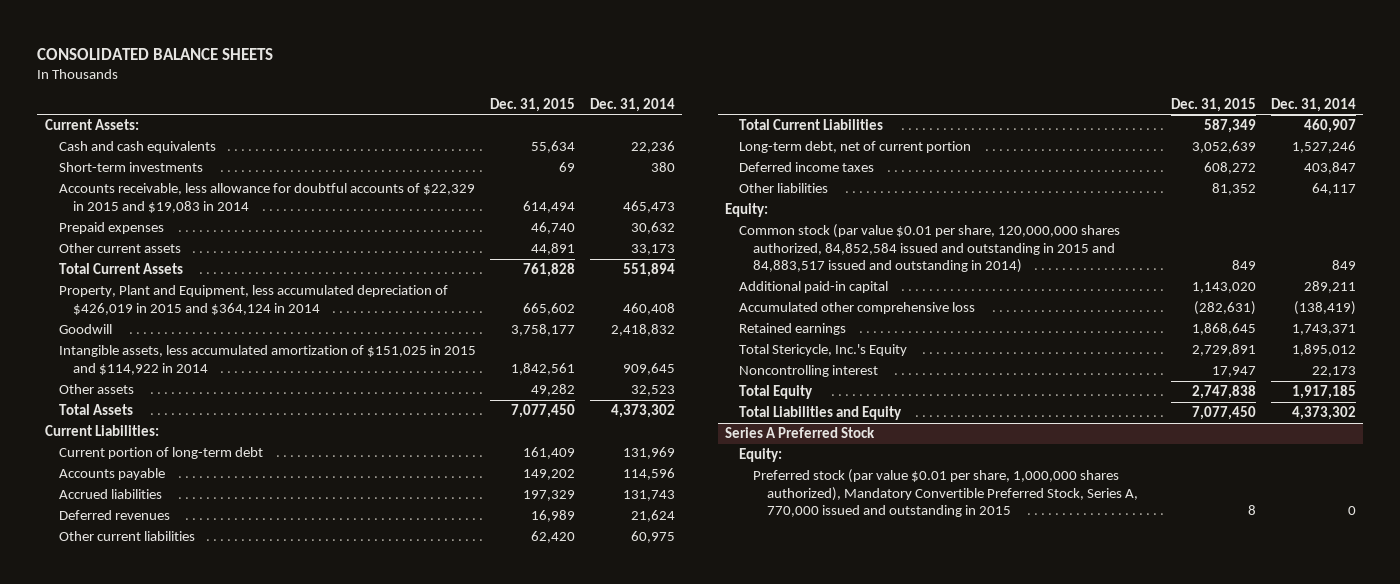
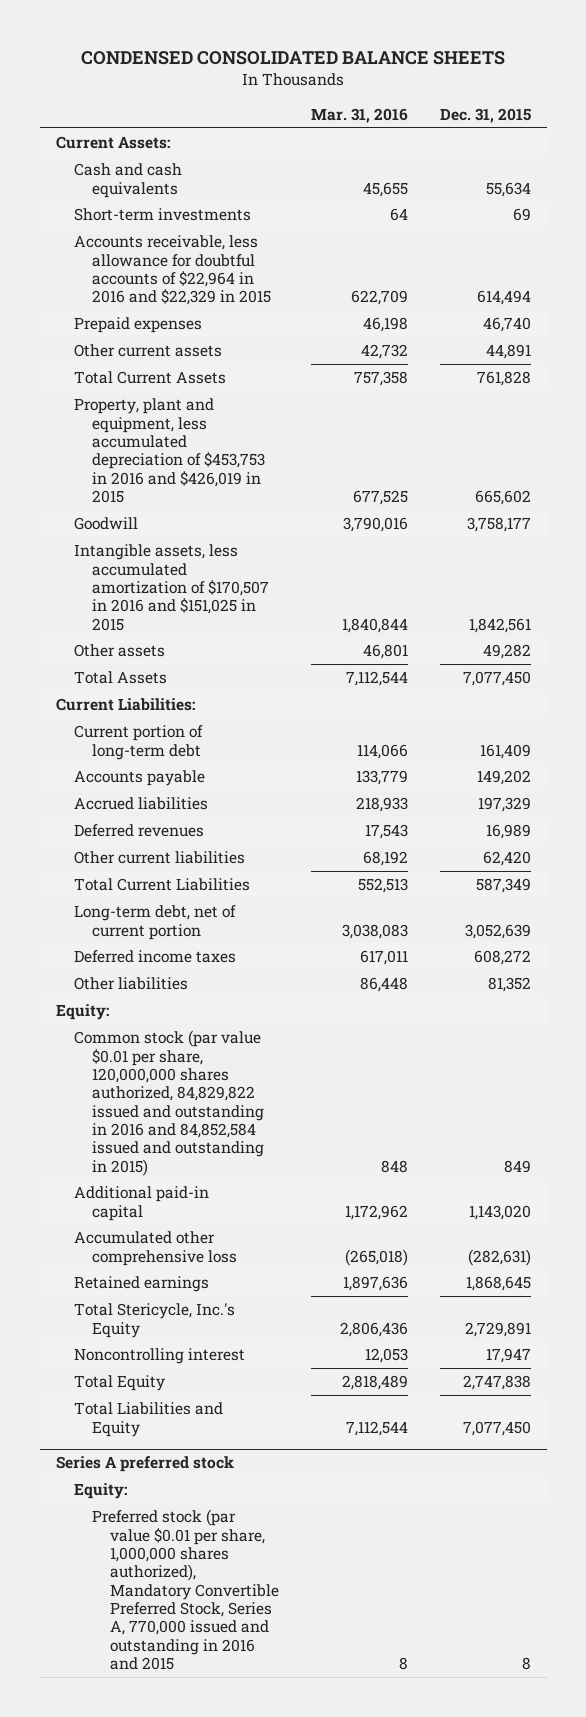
- CONSOLIDATED BALANCE SHEETS
+ CONDENSED CONSOLIDATED BALANCE SHEETS
- | Dec. 31, 2015 | Dec. 31, 2014
+ | Mar. 31, 2016 | Dec. 31, 2015
- Accounts receivable, less allowance for doubtful accounts of $22,329 in 2015 and $19,083 in 2014 | 614,494 | 465,473
+ Accounts receivable, less allowance for doubtful accounts of $22,964 in 2016 and $22,329 in 2015 | 622,709 | 614,494
- Property, Plant and Equipment, less accumulated depreciation of $426,019 in 2015 and $364,124 in 2014 | 665,602 | 460,408
+ Property, plant and equipment, less accumulated depreciation of $453,753 in 2016 and $426,019 in 2015 | 677,525 | 665,602
- Intangible assets, less accumulated amortization of $151,025 in 2015 and $114,922 in 2014 | 1,842,561 | 909,645
+ Intangible assets, less accumulated amortization of $170,507 in 2016 and $151,025 in 2015 | 1,840,844 | 1,842,561
- Common stock (par value $0.01 per share, 120,000,000 shares authorized, 84,852,584 issued and outstanding in 2015 and 84,883,517 issued and outstanding in 2014) | 849 | 849
+ Common stock (par value $0.01 per share, 120,000,000 shares authorized, 84,829,822 issued and outstanding in 2016 and 84,852,584 issued and outstanding in 2015) | 848 | 849
- Series A Preferred Stock
+ Series A preferred stock
- Preferred stock (par value $0.01 per share, 1,000,000 shares authorized), Mandatory Convertible Preferred Stock, Series A, 770,000 issued and outstanding in 2015 | 8 | 0
+ Preferred stock (par value $0.01 per share, 1,000,000 shares authorized), Mandatory Convertible Preferred Stock, Series A, 770,000 issued and outstanding in 2016 and 2015 | 8 | 8

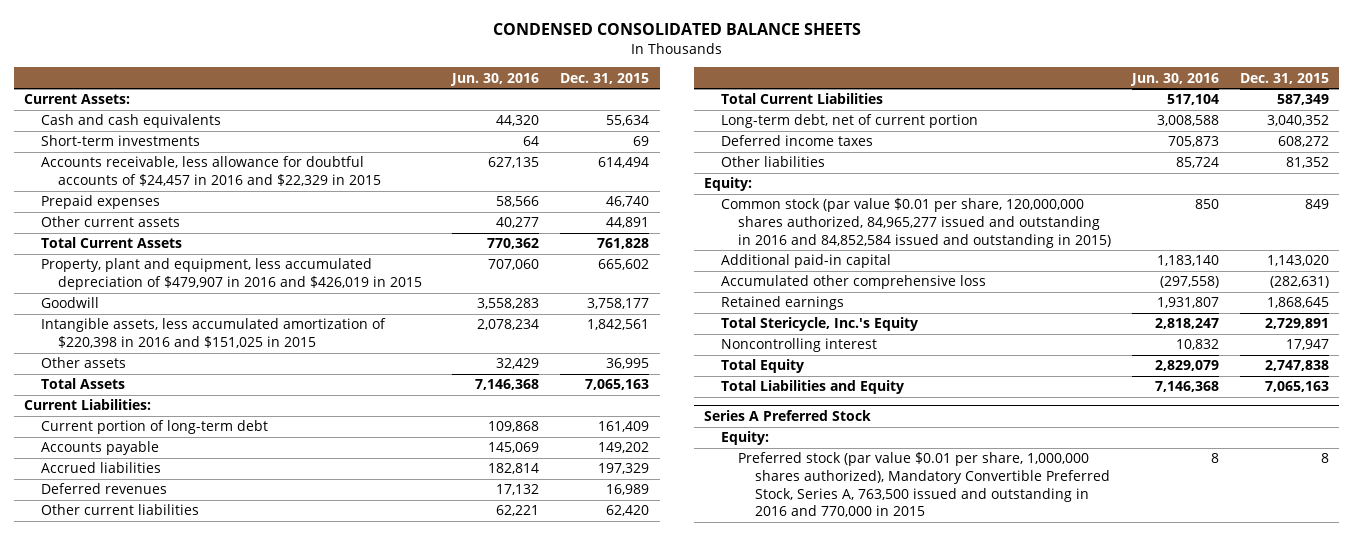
- | Mar. 31, 2016 | Dec. 31, 2015
+ | Jun. 30, 2016 | Dec. 31, 2015
- Accounts receivable, less allowance for doubtful accounts of $22,964 in 2016 and $22,329 in 2015 | 622,709 | 614,494
+ Accounts receivable, less allowance for doubtful accounts of $24,457 in 2016 and $22,329 in 2015 | 627,135 | 614,494
- Property, plant and equipment, less accumulated depreciation of $453,753 in 2016 and $426,019 in 2015 | 677,525 | 665,602
+ Property, plant and equipment, less accumulated depreciation of $479,907 in 2016 and $426,019 in 2015 | 707,060 | 665,602
- Intangible assets, less accumulated amortization of $170,507 in 2016 and $151,025 in 2015 | 1,840,844 | 1,842,561
- Other assets | 46,801 | 49,282
- Total Assets | 7,112,544 | 7,077,450
+ Intangible assets, less accumulated amortization of $220,398 in 2016 and $151,025 in 2015 | 2,078,234 | 1,842,561
+ Other assets | 32,429 | 36,995
+ Total Assets | 7,146,368 | 7,065,163
- Long-term debt, net of current portion | 3,038,083 | 3,052,639
+ Long-term debt, net of current portion | 3,008,588 | 3,040,352
- Common stock (par value $0.01 per share, 120,000,000 shares authorized, 84,829,822 issued and outstanding in 2016 and 84,852,584 issued and outstanding in 2015) | 848 | 849
+ Common stock (par value $0.01 per share, 120,000,000 shares authorized, 84,965,277 issued and outstanding in 2016 and 84,852,584 issued and outstanding in 2015) | 850 | 849
- Total Liabilities and Equity | 7,112,544 | 7,077,450
- Series A preferred stock
+ Total Liabilities and Equity | 7,146,368 | 7,065,163
+ Series A Preferred Stock
- Preferred stock (par value $0.01 per share, 1,000,000 shares authorized), Mandatory Convertible Preferred Stock, Series A, 770,000 issued and outstanding in 2016 and 2015 | 8 | 8
+ Preferred stock (par value $0.01 per share, 1,000,000 shares authorized), Mandatory Convertible Preferred Stock, Series A, 763,500 issued and outstanding in 2016 and 770,000 in 2015 | 8 | 8

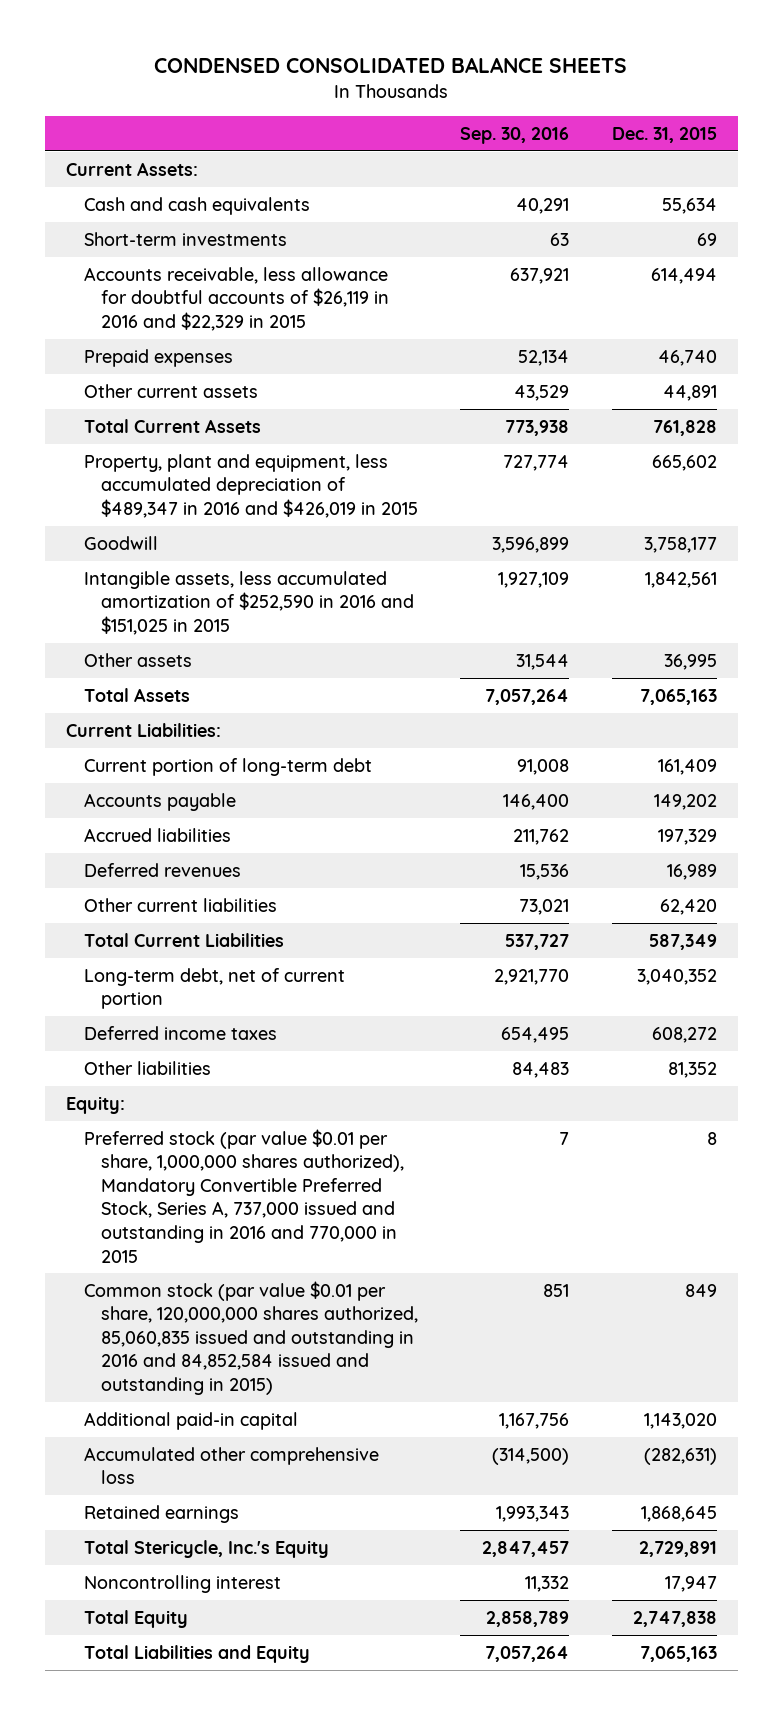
- | Jun. 30, 2016 | Dec. 31, 2015
+ | Sep. 30, 2016 | Dec. 31, 2015
- Accounts receivable, less allowance for doubtful accounts of $24,457 in 2016 and $22,329 in 2015 | 627,135 | 614,494
+ Accounts receivable, less allowance for doubtful accounts of $26,119 in 2016 and $22,329 in 2015 | 637,921 | 614,494
- Property, plant and equipment, less accumulated depreciation of $479,907 in 2016 and $426,019 in 2015 | 707,060 | 665,602
+ Property, plant and equipment, less accumulated depreciation of $489,347 in 2016 and $426,019 in 2015 | 727,774 | 665,602
- Intangible assets, less accumulated amortization of $220,398 in 2016 and $151,025 in 2015 | 2,078,234 | 1,842,561
+ Intangible assets, less accumulated amortization of $252,590 in 2016 and $151,025 in 2015 | 1,927,109 | 1,842,561
- Common stock (par value $0.01 per share, 120,000,000 shares authorized, 84,965,277 issued and outstanding in 2016 and 84,852,584 issued and outstanding in 2015) | 850 | 849
+ Preferred stock (par value $0.01 per share, 1,000,000 shares authorized), Mandatory Convertible Preferred Stock, Series A, 737,000 issued and outstanding in 2016 and 770,000 in 2015 | 7 | 8
+ Common stock (par value $0.01 per share, 120,000,000 shares authorized, 85,060,835 issued and outstanding in 2016 and 84,852,584 issued and outstanding in 2015) | 851 | 849
- Series A Preferred Stock
- Equity:
- Preferred stock (par value $0.01 per share, 1,000,000 shares authorized), Mandatory Convertible Preferred Stock, Series A, 763,500 issued and outstanding in 2016 and 770,000 in 2015 | 8 | 8

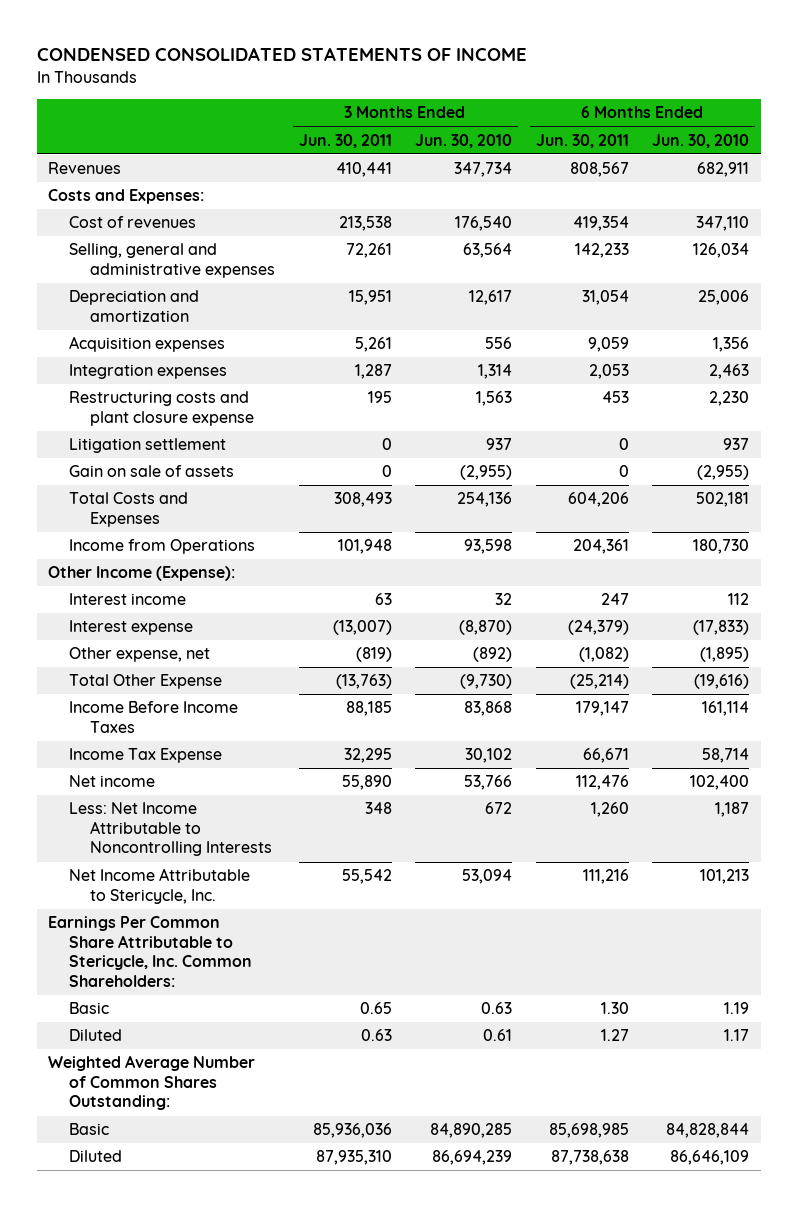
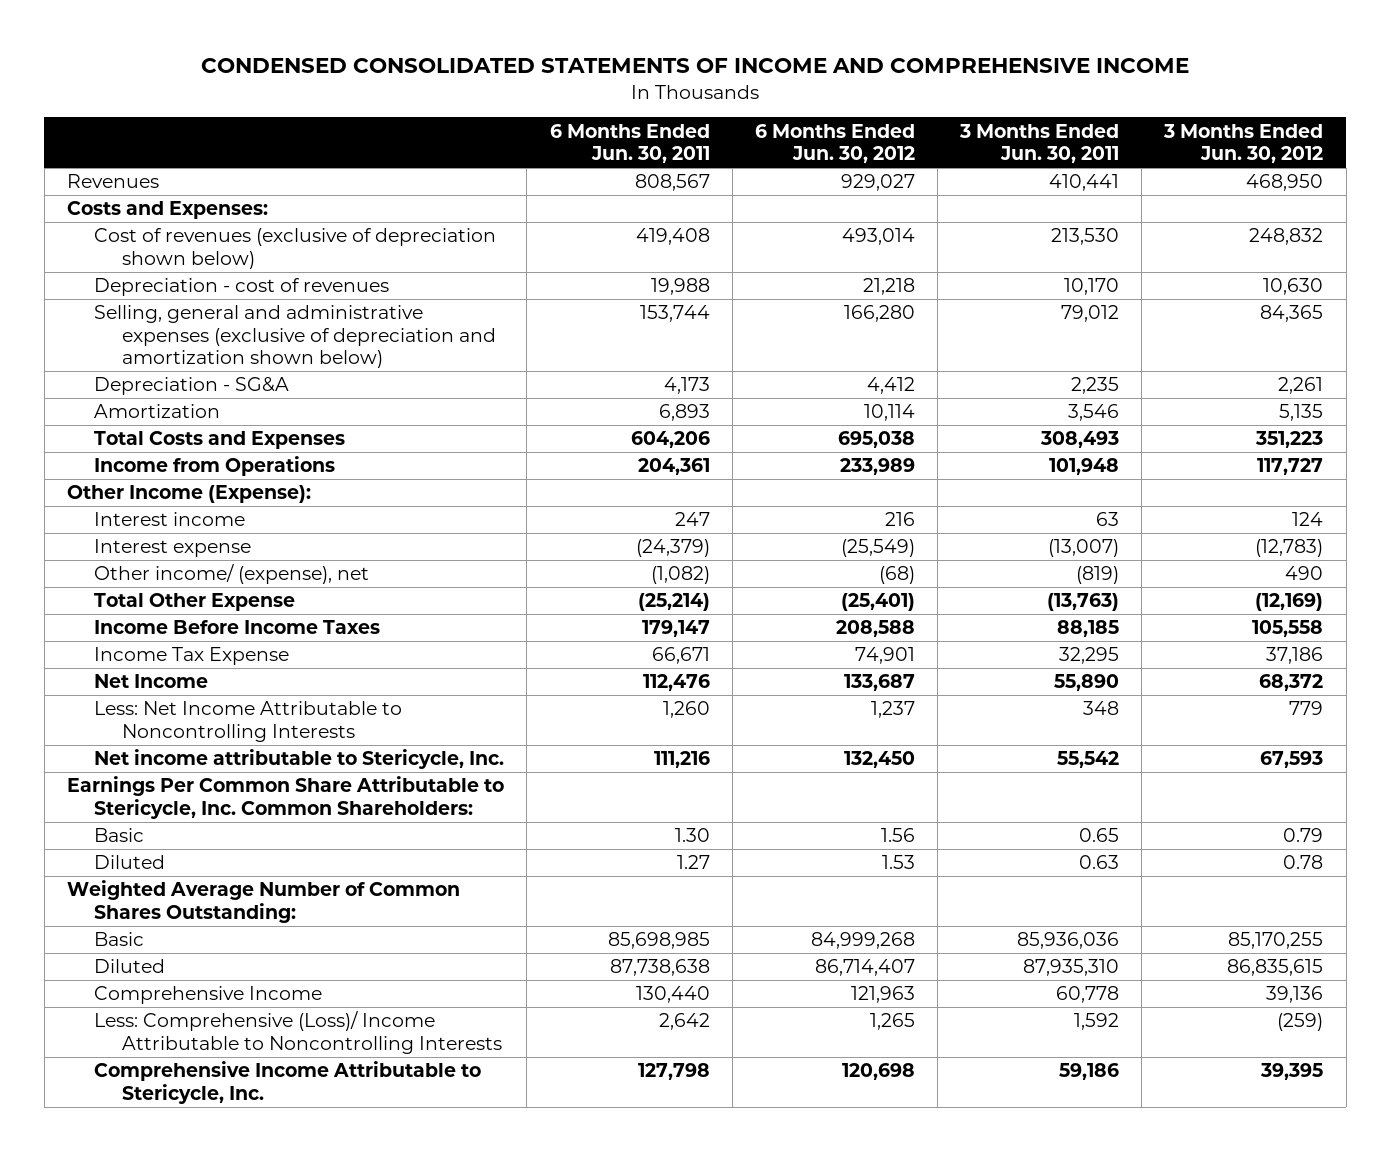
- CONDENSED CONSOLIDATED STATEMENTS OF INCOME
+ CONDENSED CONSOLIDATED STATEMENTS OF INCOME AND COMPREHENSIVE INCOME
- | 3 Months Ended Jun. 30, 2011 | 3 Months Ended Jun. 30, 2010 | 6 Months Ended Jun. 30, 2011 | 6 Months Ended Jun. 30, 2010
+ | 6 Months Ended Jun. 30, 2011 | 6 Months Ended Jun. 30, 2012 | 3 Months Ended Jun. 30, 2011 | 3 Months Ended Jun. 30, 2012
- Cost of revenues | 213,538 | 176,540 | 419,354 | 347,110
- Selling, general and administrative expenses | 72,261 | 63,564 | 142,233 | 126,034
- Depreciation and amortization | 15,951 | 12,617 | 31,054 | 25,006
- Acquisition expenses | 5,261 | 556 | 9,059 | 1,356
- Integration expenses | 1,287 | 1,314 | 2,053 | 2,463
- Restructuring costs and plant closure expense | 195 | 1,563 | 453 | 2,230
- Litigation settlement | 0 | 937 | 0 | 937
- Gain on sale of assets | 0 | (2,955) | 0 | (2,955)
+ Cost of revenues (exclusive of depreciation shown below) | 419,408 | 493,014 | 213,530 | 248,832
+ Depreciation - cost of revenues | 19,988 | 21,218 | 10,170 | 10,630
+ Selling, general and administrative expenses (exclusive of depreciation and amortization shown below) | 153,744 | 166,280 | 79,012 | 84,365
+ Depreciation - SG&A | 4,173 | 4,412 | 2,235 | 2,261
+ Amortization | 6,893 | 10,114 | 3,546 | 5,135
- Other expense, net | (819) | (892) | (1,082) | (1,895)
+ Other income/ (expense), net | (1,082) | (68) | (819) | 490
- Net income | 55,890 | 53,766 | 112,476 | 102,400
+ Net Income | 112,476 | 133,687 | 55,890 | 68,372
- Net Income Attributable to Stericycle, Inc. | 55,542 | 53,094 | 111,216 | 101,213
+ Net income attributable to Stericycle, Inc. | 111,216 | 132,450 | 55,542 | 67,593
+ Comprehensive Income | 130,440 | 121,963 | 60,778 | 39,136
+ Less: Comprehensive (Loss)/ Income Attributable to Noncontrolling Interests | 2,642 | 1,265 | 1,592 | (259)
+ Comprehensive Income Attributable to Stericycle, Inc. | 127,798 | 120,698 | 59,186 | 39,395

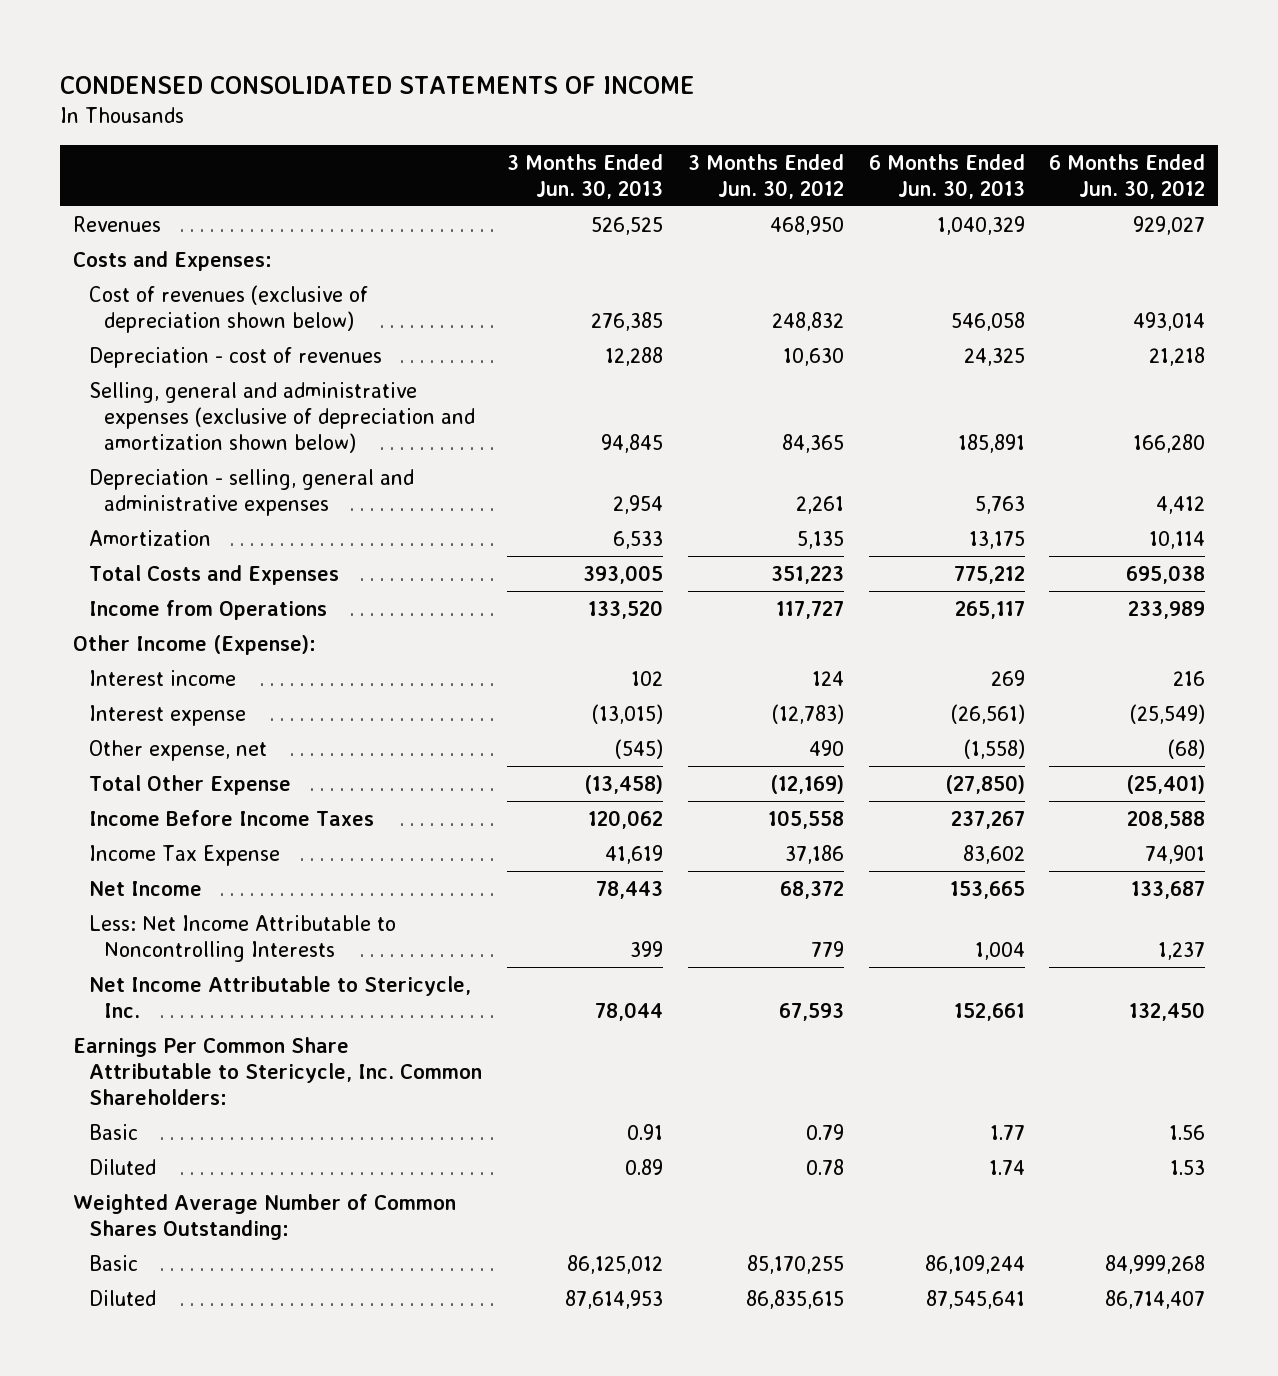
- CONDENSED CONSOLIDATED STATEMENTS OF INCOME AND COMPREHENSIVE INCOME
+ CONDENSED CONSOLIDATED STATEMENTS OF INCOME
- | 6 Months Ended Jun. 30, 2011 | 6 Months Ended Jun. 30, 2012 | 3 Months Ended Jun. 30, 2011 | 3 Months Ended Jun. 30, 2012
+ | 3 Months Ended Jun. 30, 2013 | 3 Months Ended Jun. 30, 2012 | 6 Months Ended Jun. 30, 2013 | 6 Months Ended Jun. 30, 2012
- Depreciation - SG&A | 4,173 | 4,412 | 2,235 | 2,261
+ Depreciation - selling, general and administrative expenses | 2,954 | 2,261 | 5,763 | 4,412
- Other income/ (expense), net | (1,082) | (68) | (819) | 490
+ Other expense, net | (545) | 490 | (1,558) | (68)
- Net income attributable to Stericycle, Inc. | 111,216 | 132,450 | 55,542 | 67,593
+ Net Income Attributable to Stericycle, Inc. | 78,044 | 67,593 | 152,661 | 132,450
- Comprehensive Income | 130,440 | 121,963 | 60,778 | 39,136
- Less: Comprehensive (Loss)/ Income Attributable to Noncontrolling Interests | 2,642 | 1,265 | 1,592 | (259)
- Comprehensive Income Attributable to Stericycle, Inc. | 127,798 | 120,698 | 59,186 | 39,395

